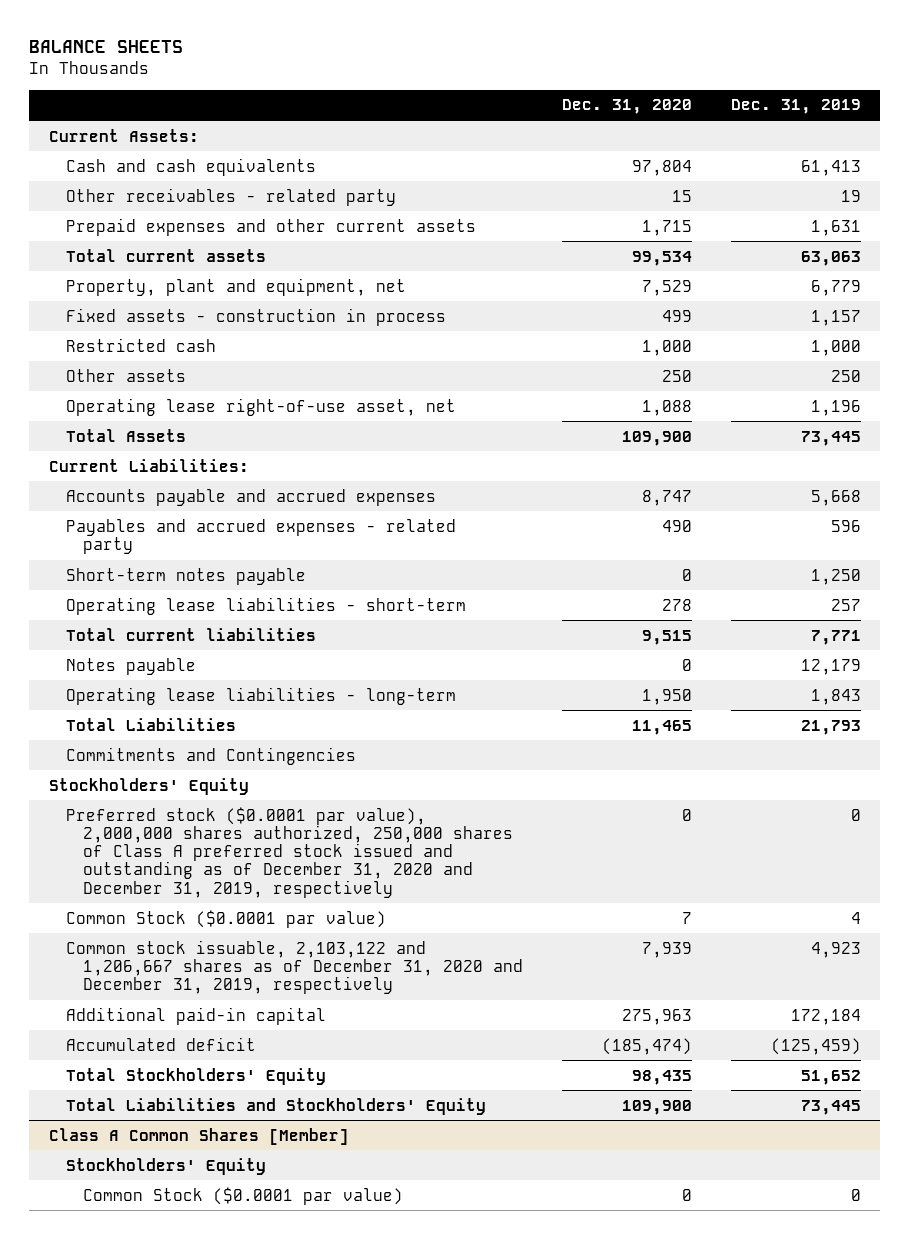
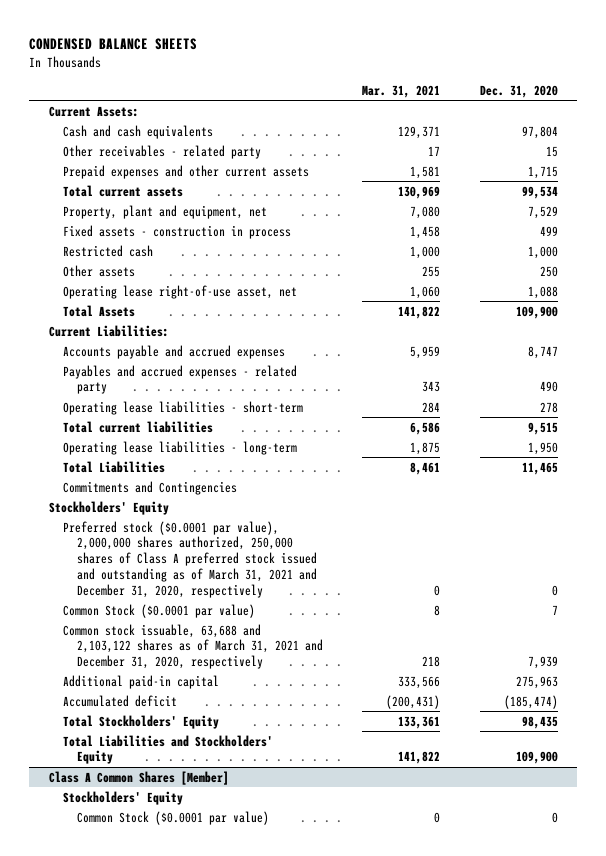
- BALANCE SHEETS
+ CONDENSED BALANCE SHEETS
- | Dec. 31, 2020 | Dec. 31, 2019
+ | Mar. 31, 2021 | Dec. 31, 2020
- Short-term notes payable | 0 | 1,250
- Notes payable | 0 | 12,179
- Preferred stock ($0.0001 par value), 2,000,000 shares authorized, 250,000 shares of Class A preferred stock issued and outstanding as of December 31, 2020 and December 31, 2019, respectively | 0 | 0
+ Preferred stock ($0.0001 par value), 2,000,000 shares authorized, 250,000 shares of Class A preferred stock issued and outstanding as of March 31, 2021 and December 31, 2020, respectively | 0 | 0
- Common stock issuable, 2,103,122 and 1,206,667 shares as of December 31, 2020 and December 31, 2019, respectively | 7,939 | 4,923
+ Common stock issuable, 63,688 and 2,103,122 shares as of March 31, 2021 and December 31, 2020, respectively | 218 | 7,939

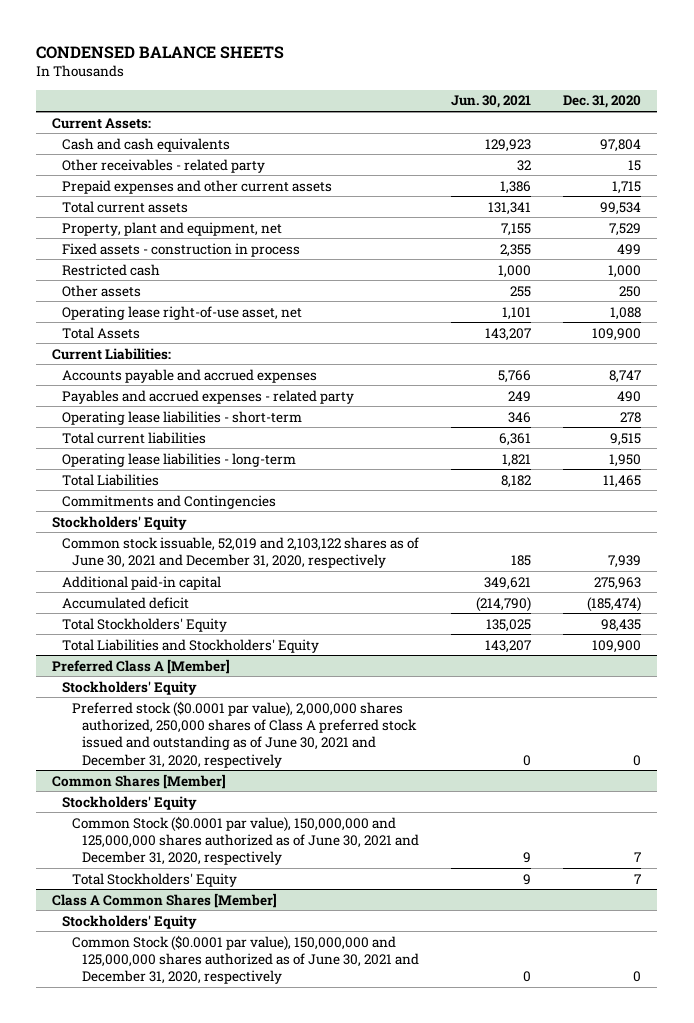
- | Mar. 31, 2021 | Dec. 31, 2020
+ | Jun. 30, 2021 | Dec. 31, 2020
- Preferred stock ($0.0001 par value), 2,000,000 shares authorized, 250,000 shares of Class A preferred stock issued and outstanding as of March 31, 2021 and December 31, 2020, respectively | 0 | 0
- Common Stock ($0.0001 par value) | 8 | 7
- Common stock issuable, 63,688 and 2,103,122 shares as of March 31, 2021 and December 31, 2020, respectively | 218 | 7,939
+ Common stock issuable, 52,019 and 2,103,122 shares as of June 30, 2021 and December 31, 2020, respectively | 185 | 7,939
+ Preferred Class A [Member]
+ Stockholders' Equity
+ Preferred stock ($0.0001 par value), 2,000,000 shares authorized, 250,000 shares of Class A preferred stock issued and outstanding as of June 30, 2021 and December 31, 2020, respectively | 0 | 0
+ Common Shares [Member]
+ Stockholders' Equity
+ Common Stock ($0.0001 par value), 150,000,000 and 125,000,000 shares authorized as of June 30, 2021 and December 31, 2020, respectively | 9 | 7
+ Total Stockholders' Equity | 9 | 7
@ Class A Common Shares [Member]
- Common Stock ($0.0001 par value) | 0 | 0
+ Common Stock ($0.0001 par value), 150,000,000 and 125,000,000 shares authorized as of June 30, 2021 and December 31, 2020, respectively | 0 | 0

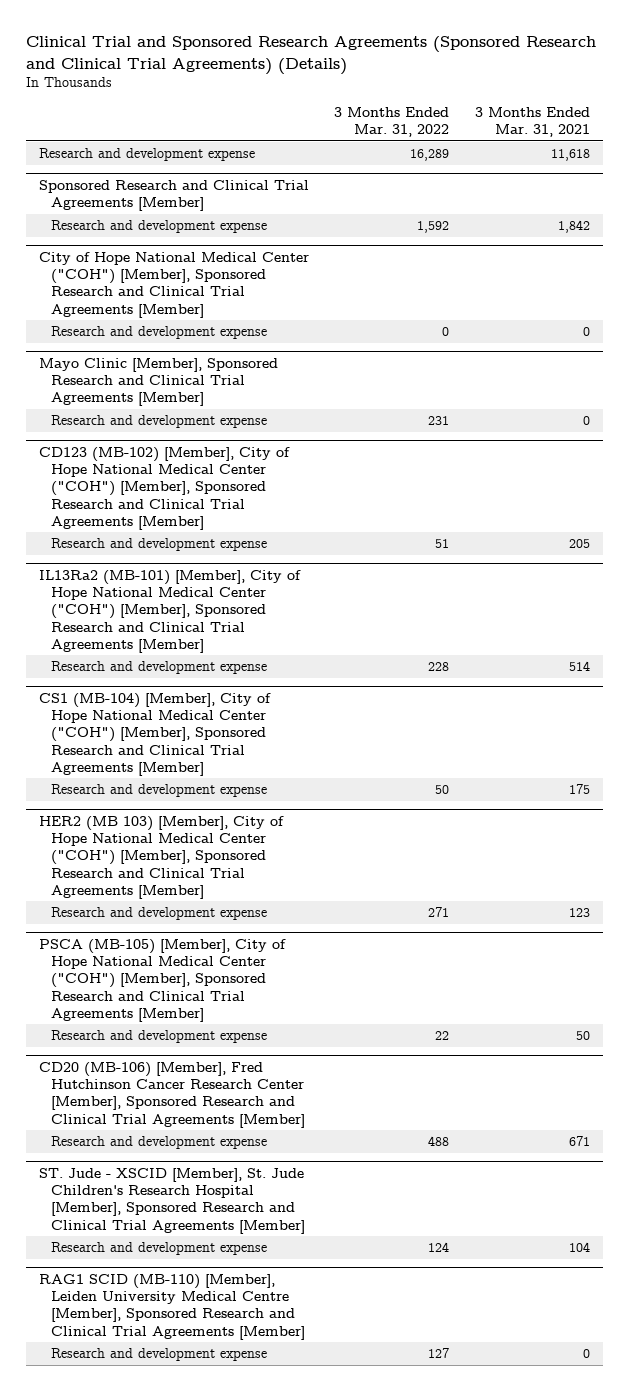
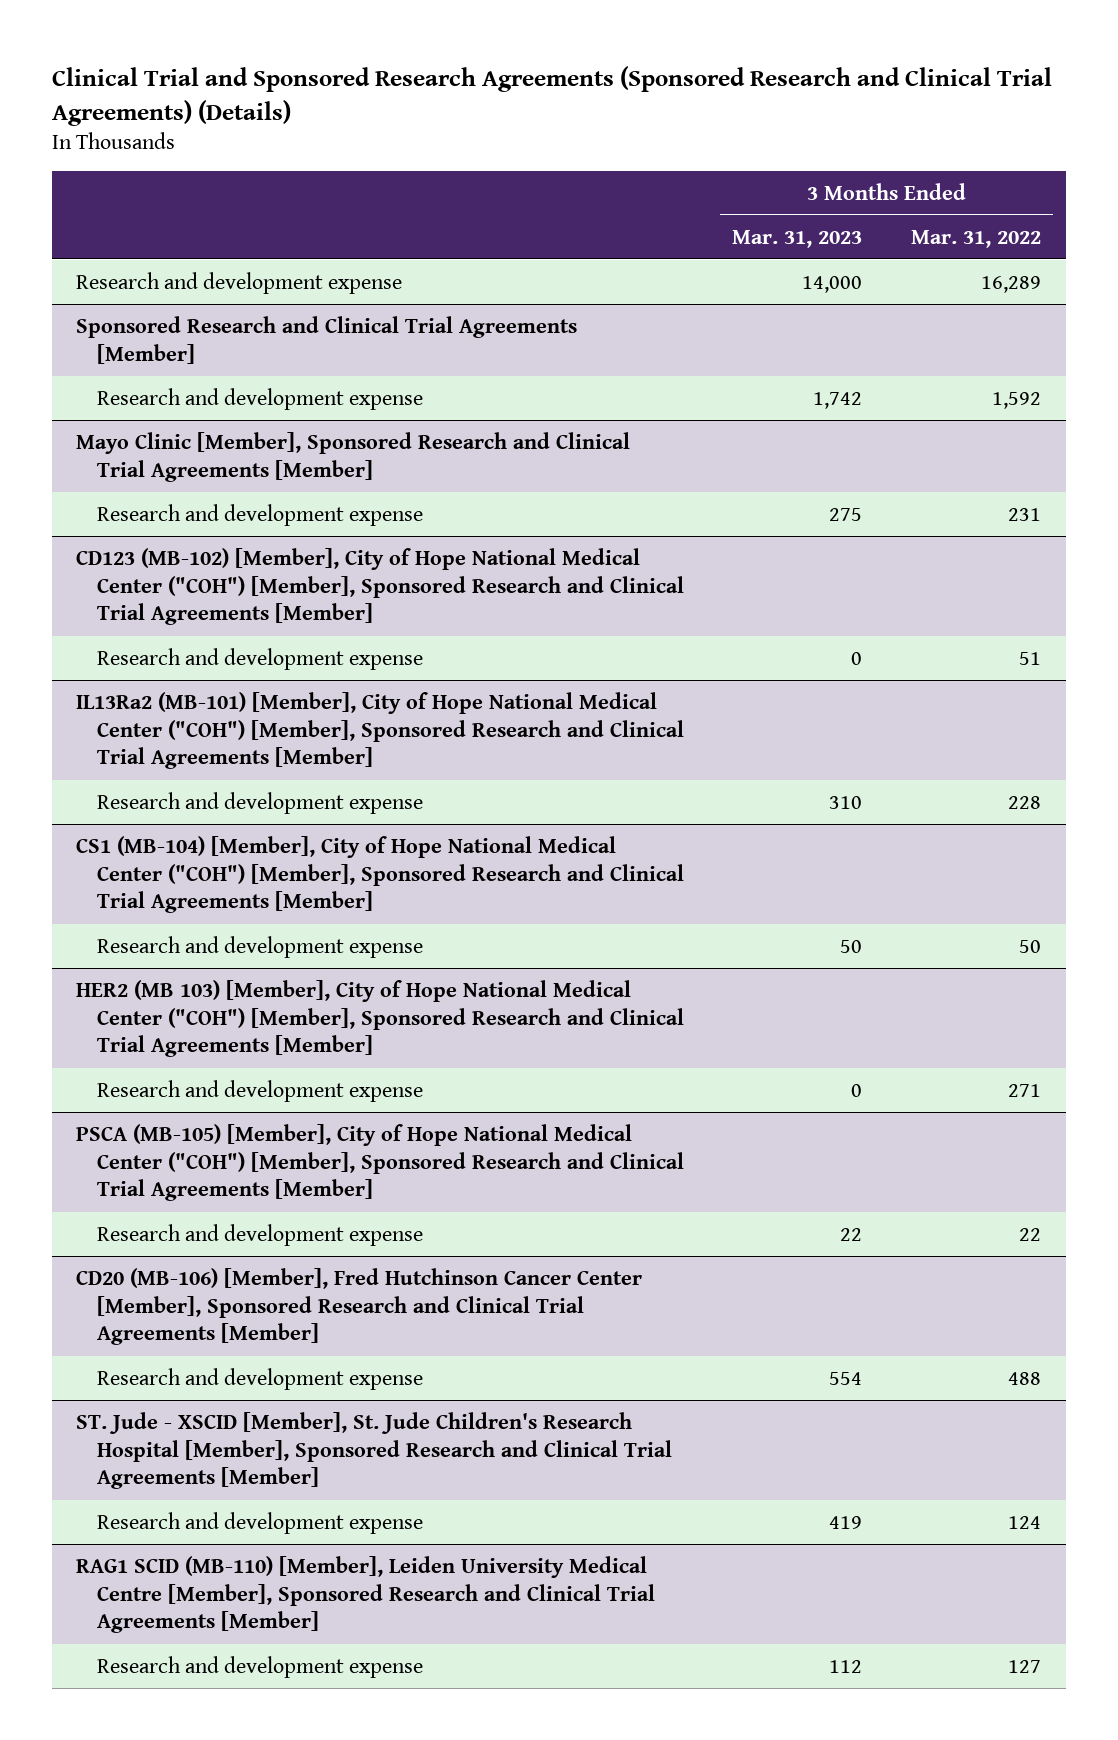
- | 3 Months Ended Mar. 31, 2022 | 3 Months Ended Mar. 31, 2021
+ | 3 Months Ended Mar. 31, 2023 | 3 Months Ended Mar. 31, 2022
- City of Hope National Medical Center ("COH") [Member], Sponsored Research and Clinical Trial Agreements [Member]
- Research and development expense | 0 | 0
- CD20 (MB-106) [Member], Fred Hutchinson Cancer Research Center [Member], Sponsored Research and Clinical Trial Agreements [Member]
+ CD20 (MB-106) [Member], Fred Hutchinson Cancer Center [Member], Sponsored Research and Clinical Trial Agreements [Member]

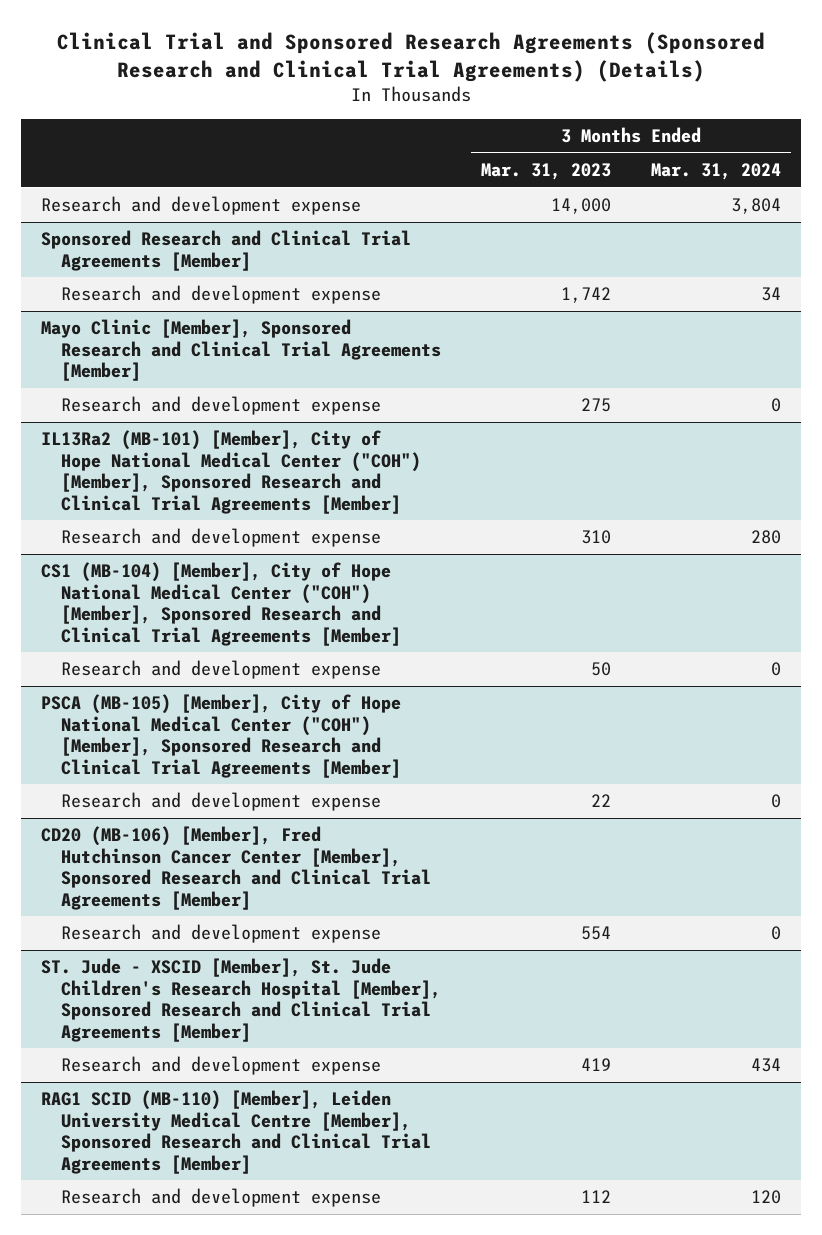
- | 3 Months Ended Mar. 31, 2023 | 3 Months Ended Mar. 31, 2022
+ | 3 Months Ended Mar. 31, 2023 | 3 Months Ended Mar. 31, 2024
- CD123 (MB-102) [Member], City of Hope National Medical Center ("COH") [Member], Sponsored Research and Clinical Trial Agreements [Member]
- Research and development expense | 0 | 51
- HER2 (MB 103) [Member], City of Hope National Medical Center ("COH") [Member], Sponsored Research and Clinical Trial Agreements [Member]
- Research and development expense | 0 | 271

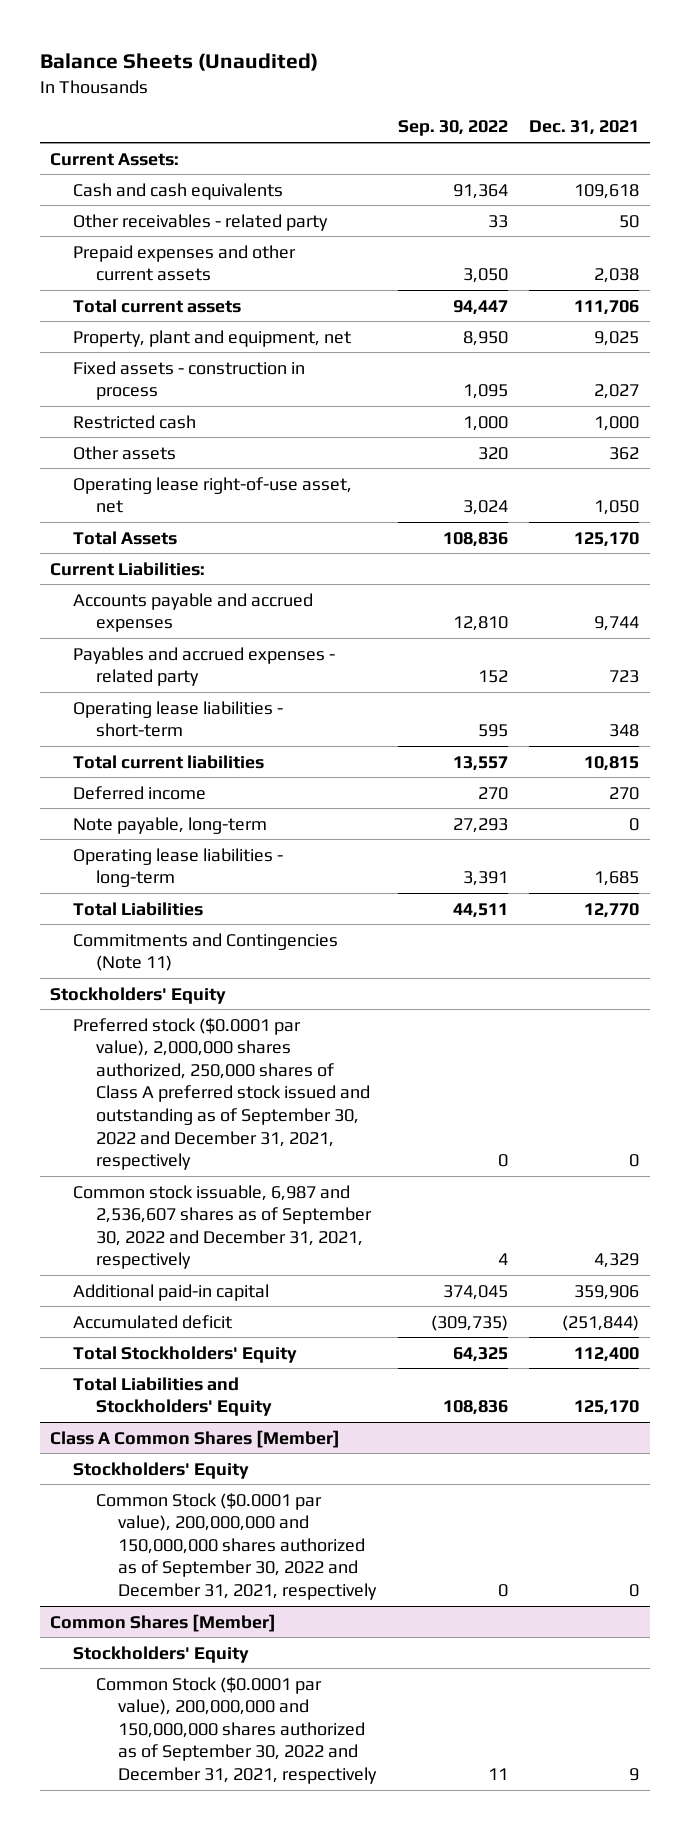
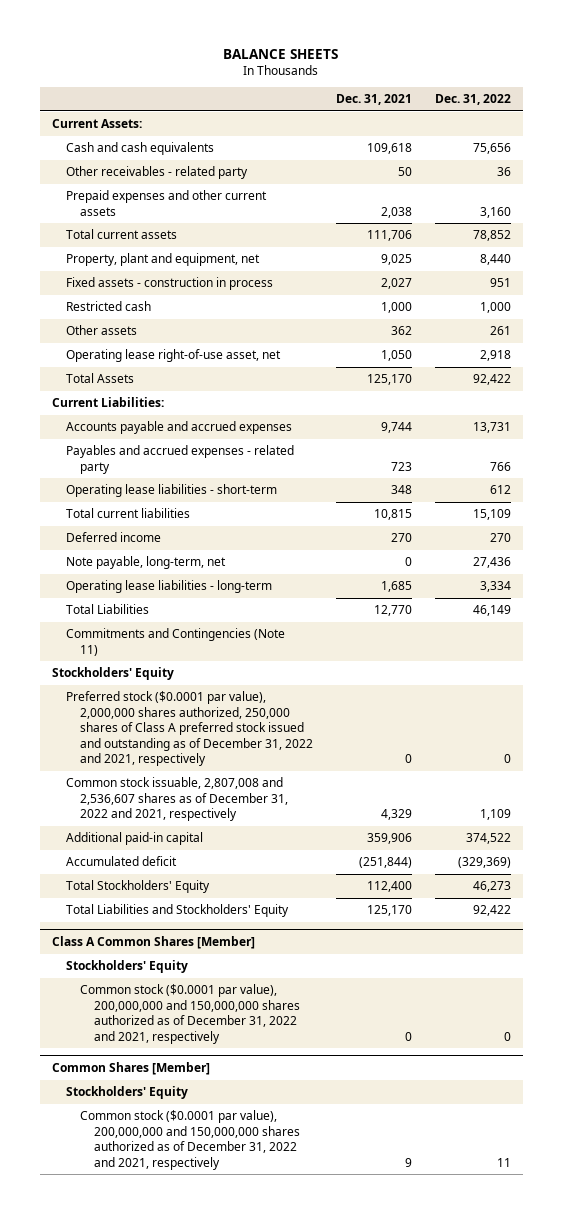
- Balance Sheets (Unaudited)
+ BALANCE SHEETS
- | Sep. 30, 2022 | Dec. 31, 2021
+ | Dec. 31, 2021 | Dec. 31, 2022
- Note payable, long-term | 27,293 | 0
+ Note payable, long-term, net | 0 | 27,436
- Preferred stock ($0.0001 par value), 2,000,000 shares authorized, 250,000 shares of Class A preferred stock issued and outstanding as of September 30, 2022 and December 31, 2021, respectively | 0 | 0
- Common stock issuable, 6,987 and 2,536,607 shares as of September 30, 2022 and December 31, 2021, respectively | 4 | 4,329
+ Preferred stock ($0.0001 par value), 2,000,000 shares authorized, 250,000 shares of Class A preferred stock issued and outstanding as of December 31, 2022 and 2021, respectively | 0 | 0
+ Common stock issuable, 2,807,008 and 2,536,607 shares as of December 31, 2022 and 2021, respectively | 4,329 | 1,109
@ Class A Common Shares [Member]
- Common Stock ($0.0001 par value), 200,000,000 and 150,000,000 shares authorized as of September 30, 2022 and December 31, 2021, respectively | 0 | 0
+ Common stock ($0.0001 par value), 200,000,000 and 150,000,000 shares authorized as of December 31, 2022 and 2021, respectively | 0 | 0
@ Common Shares [Member]
- Common Stock ($0.0001 par value), 200,000,000 and 150,000,000 shares authorized as of September 30, 2022 and December 31, 2021, respectively | 11 | 9
+ Common stock ($0.0001 par value), 200,000,000 and 150,000,000 shares authorized as of December 31, 2022 and 2021, respectively | 9 | 11

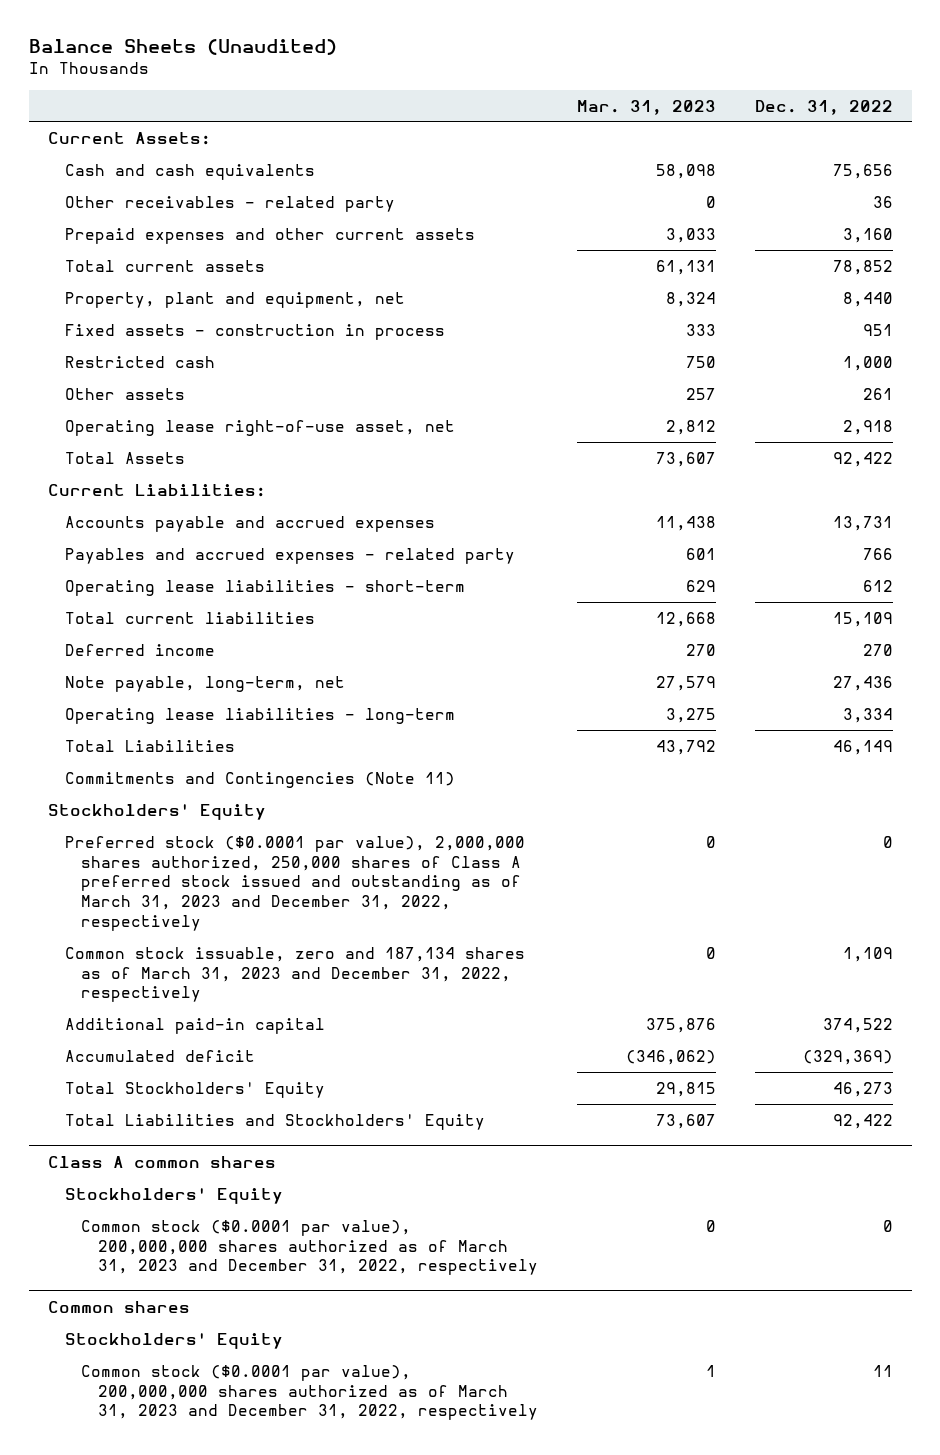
- BALANCE SHEETS
+ Balance Sheets (Unaudited)
- | Dec. 31, 2021 | Dec. 31, 2022
+ | Mar. 31, 2023 | Dec. 31, 2022
- Preferred stock ($0.0001 par value), 2,000,000 shares authorized, 250,000 shares of Class A preferred stock issued and outstanding as of December 31, 2022 and 2021, respectively | 0 | 0
- Common stock issuable, 2,807,008 and 2,536,607 shares as of December 31, 2022 and 2021, respectively | 4,329 | 1,109
+ Preferred stock ($0.0001 par value), 2,000,000 shares authorized, 250,000 shares of Class A preferred stock issued and outstanding as of March 31, 2023 and December 31, 2022, respectively | 0 | 0
+ Common stock issuable, zero and 187,134 shares as of March 31, 2023 and December 31, 2022, respectively | 0 | 1,109
- Class A Common Shares [Member]
+ Class A common shares
- Common stock ($0.0001 par value), 200,000,000 and 150,000,000 shares authorized as of December 31, 2022 and 2021, respectively | 0 | 0
- Common Shares [Member]
+ Common stock ($0.0001 par value), 200,000,000 shares authorized as of March 31, 2023 and December 31, 2022, respectively | 0 | 0
+ Common shares
- Common stock ($0.0001 par value), 200,000,000 and 150,000,000 shares authorized as of December 31, 2022 and 2021, respectively | 9 | 11
+ Common stock ($0.0001 par value), 200,000,000 shares authorized as of March 31, 2023 and December 31, 2022, respectively | 1 | 11

